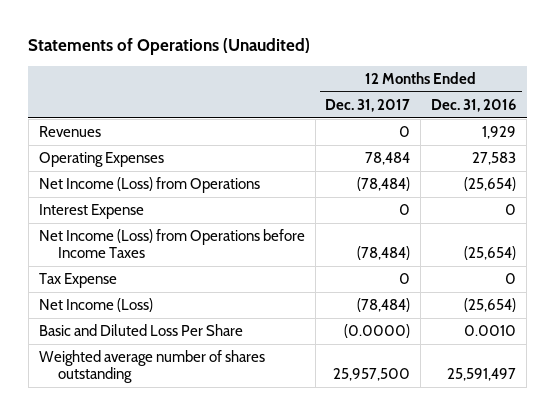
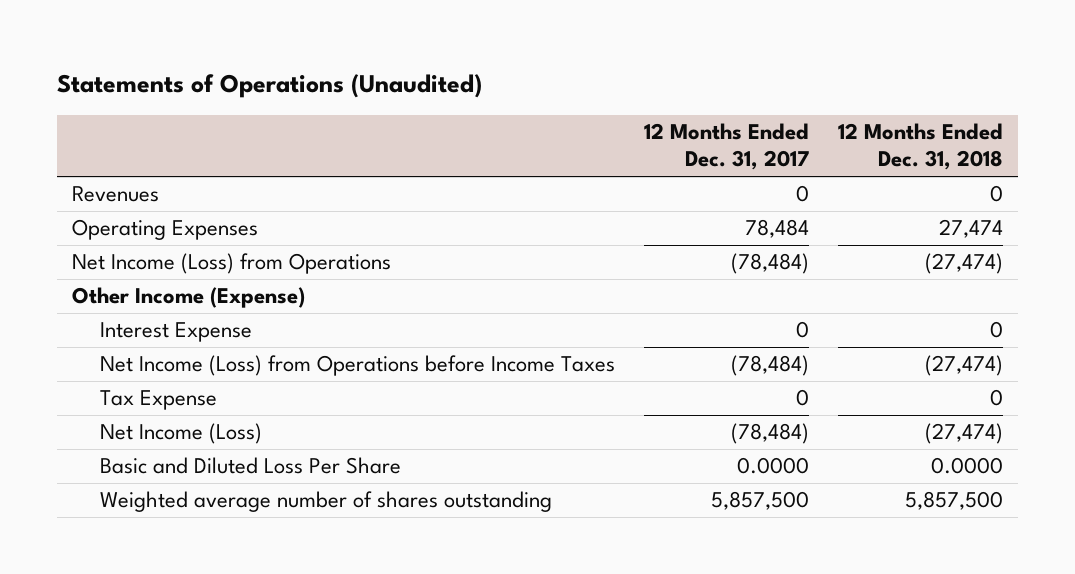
- | 12 Months Ended Dec. 31, 2017 | 12 Months Ended Dec. 31, 2016
+ | 12 Months Ended Dec. 31, 2017 | 12 Months Ended Dec. 31, 2018
+ Other Income (Expense)
- Basic and Diluted Loss Per Share | (0.0000) | 0.0010
- Weighted average number of shares outstanding | 25,957,500 | 25,591,497
+ Basic and Diluted Loss Per Share | 0.0000 | 0.0000
+ Weighted average number of shares outstanding | 5,857,500 | 5,857,500

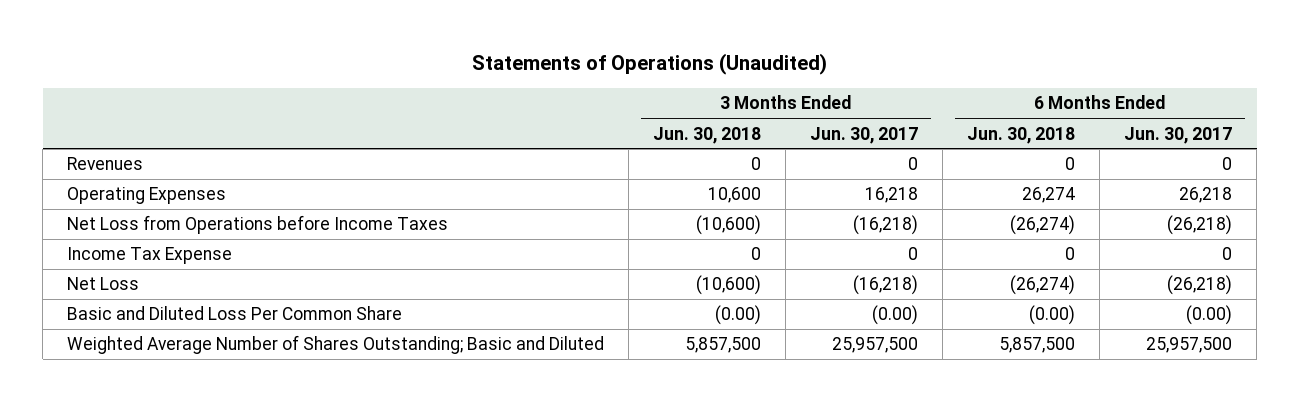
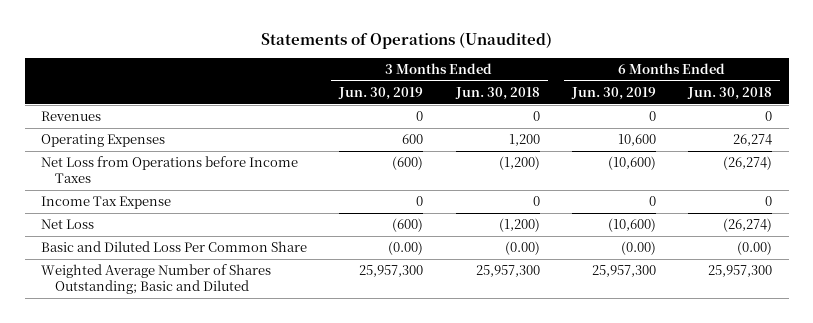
- | 3 Months Ended Jun. 30, 2018 | 3 Months Ended Jun. 30, 2017 | 6 Months Ended Jun. 30, 2018 | 6 Months Ended Jun. 30, 2017
+ | 3 Months Ended Jun. 30, 2019 | 3 Months Ended Jun. 30, 2018 | 6 Months Ended Jun. 30, 2019 | 6 Months Ended Jun. 30, 2018
- Operating Expenses | 10,600 | 16,218 | 26,274 | 26,218
- Net Loss from Operations before Income Taxes | (10,600) | (16,218) | (26,274) | (26,218)
+ Operating Expenses | 600 | 1,200 | 10,600 | 26,274
+ Net Loss from Operations before Income Taxes | (600) | (1,200) | (10,600) | (26,274)
- Net Loss | (10,600) | (16,218) | (26,274) | (26,218)
+ Net Loss | (600) | (1,200) | (10,600) | (26,274)
- Weighted Average Number of Shares Outstanding; Basic and Diluted | 5,857,500 | 25,957,500 | 5,857,500 | 25,957,500
+ Weighted Average Number of Shares Outstanding; Basic and Diluted | 25,957,300 | 25,957,300 | 25,957,300 | 25,957,300

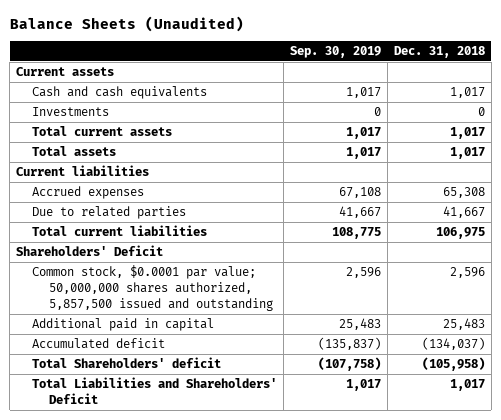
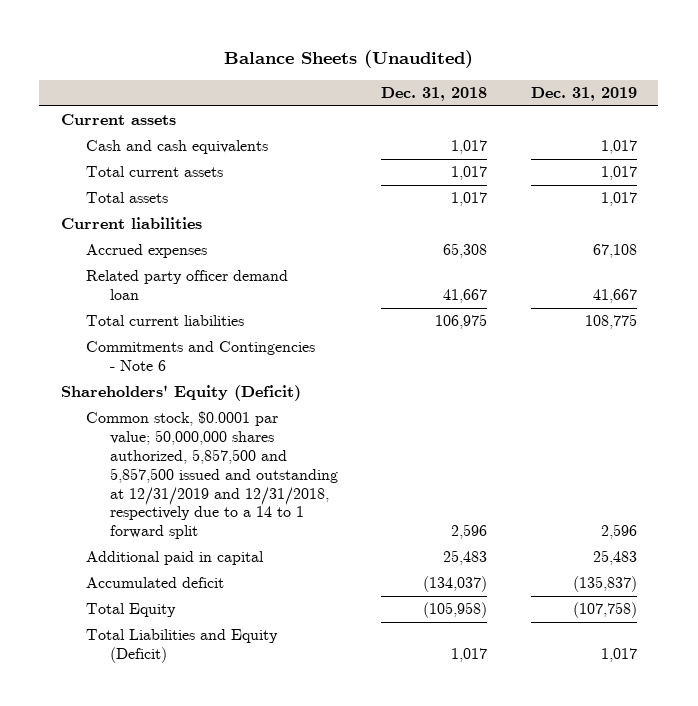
- | Sep. 30, 2019 | Dec. 31, 2018
+ | Dec. 31, 2018 | Dec. 31, 2019
- Investments | 0 | 0
- Due to related parties | 41,667 | 41,667
+ Related party officer demand loan | 41,667 | 41,667
- Shareholders' Deficit
- Common stock, $0.0001 par value; 50,000,000 shares authorized, 5,857,500 issued and outstanding | 2,596 | 2,596
+ Commitments and Contingencies - Note 6
+ Shareholders' Equity (Deficit)
+ Common stock, $0.0001 par value; 50,000,000 shares authorized, 5,857,500 and 5,857,500 issued and outstanding at 12/31/2019 and 12/31/2018, respectively due to a 14 to 1 forward split | 2,596 | 2,596
- Total Shareholders' deficit | (107,758) | (105,958)
- Total Liabilities and Shareholders' Deficit | 1,017 | 1,017
+ Total Equity | (105,958) | (107,758)
+ Total Liabilities and Equity (Deficit) | 1,017 | 1,017

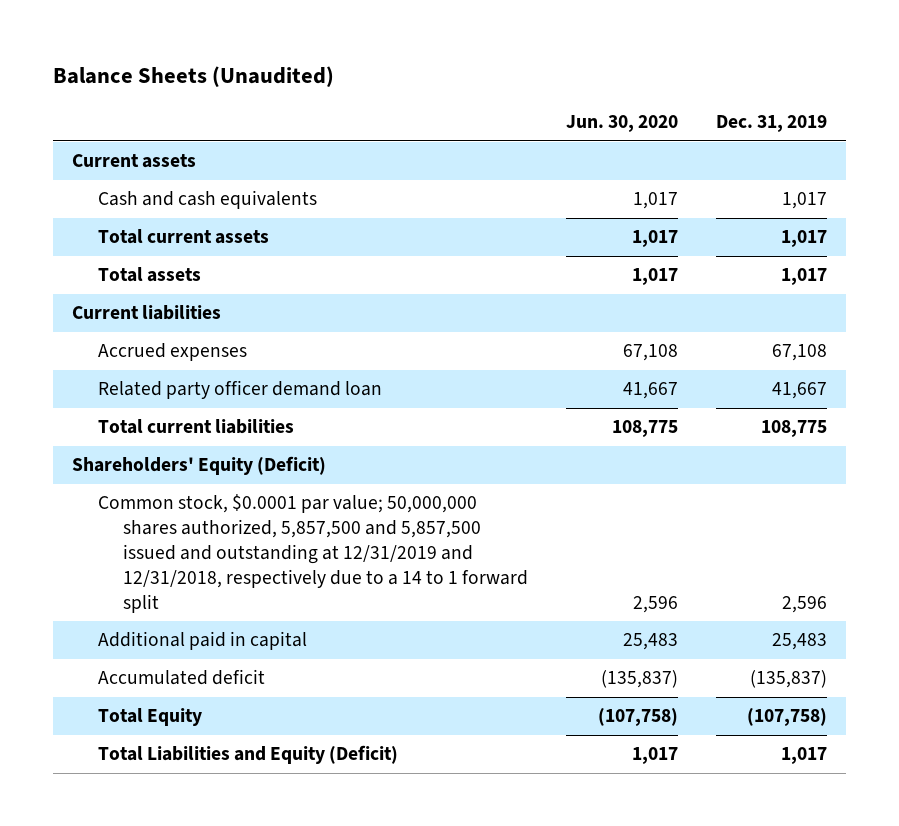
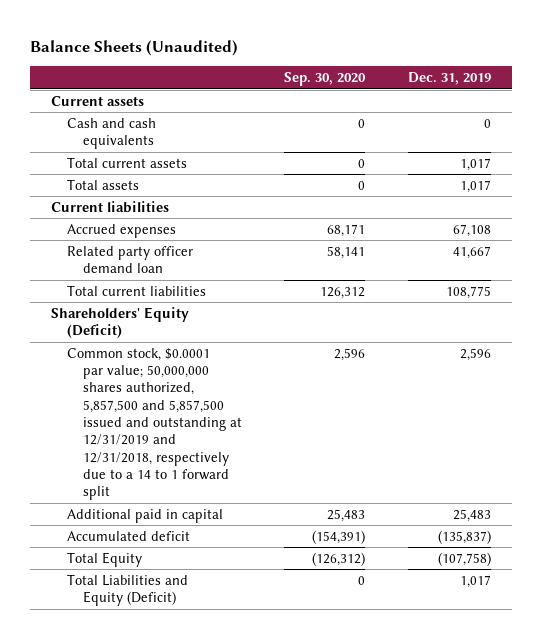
- | Jun. 30, 2020 | Dec. 31, 2019
+ | Sep. 30, 2020 | Dec. 31, 2019
- Cash and cash equivalents | 1,017 | 1,017
+ Cash and cash equivalents | 0 | 0

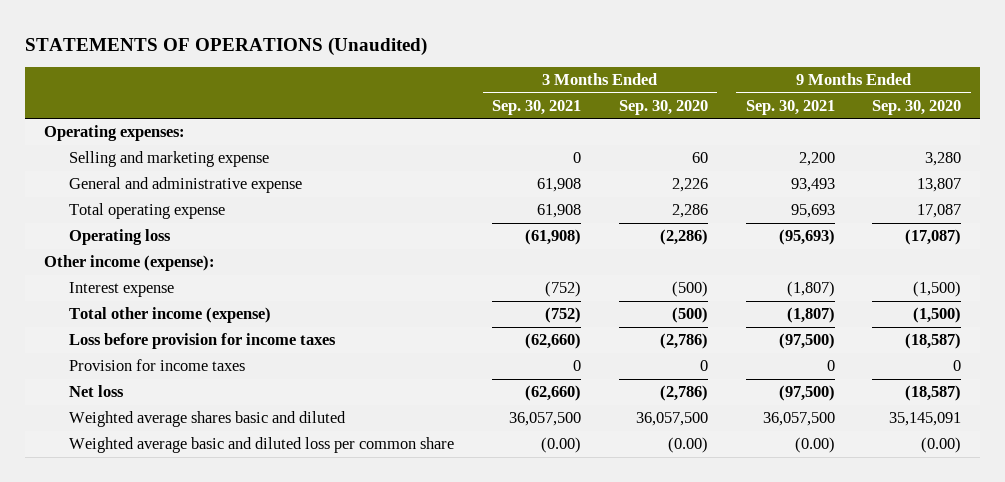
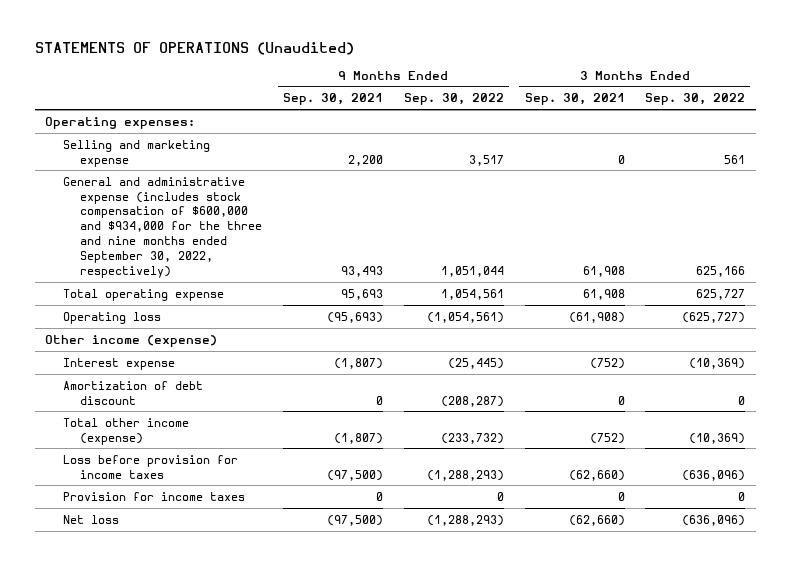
- | 3 Months Ended Sep. 30, 2021 | 3 Months Ended Sep. 30, 2020 | 9 Months Ended Sep. 30, 2021 | 9 Months Ended Sep. 30, 2020
+ | 9 Months Ended Sep. 30, 2021 | 9 Months Ended Sep. 30, 2022 | 3 Months Ended Sep. 30, 2021 | 3 Months Ended Sep. 30, 2022
- General and administrative expense | 61,908 | 2,226 | 93,493 | 13,807
+ General and administrative expense (includes stock compensation of $600,000 and $934,000 for the three and nine months ended September 30, 2022, respectively) | 93,493 | 1,051,044 | 61,908 | 625,166
- Other income (expense):
+ Other income (expense)
+ Amortization of debt discount | 0 | (208,287) | 0 | 0
- Weighted average shares basic and diluted | 36,057,500 | 36,057,500 | 36,057,500 | 35,145,091
- Weighted average basic and diluted loss per common share | (0.00) | (0.00) | (0.00) | (0.00)

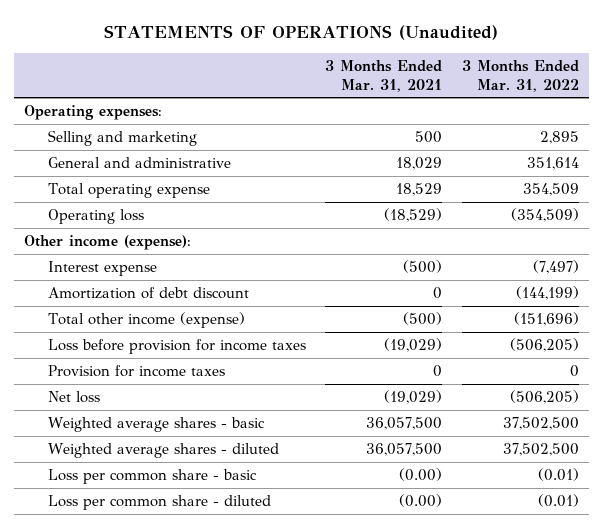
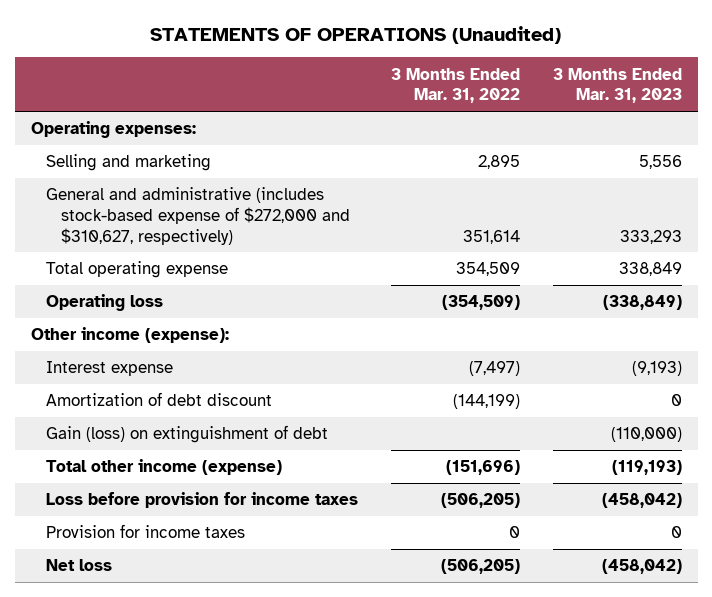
- | 3 Months Ended Mar. 31, 2021 | 3 Months Ended Mar. 31, 2022
+ | 3 Months Ended Mar. 31, 2022 | 3 Months Ended Mar. 31, 2023
- General and administrative | 18,029 | 351,614
+ General and administrative (includes stock-based expense of $272,000 and $310,627, respectively) | 351,614 | 333,293
+ Gain (loss) on extinguishment of debt | | (110,000)
- Weighted average shares - basic | 36,057,500 | 37,502,500
- Weighted average shares - diluted | 36,057,500 | 37,502,500
- Loss per common share - basic | (0.00) | (0.01)
- Loss per common share - diluted | (0.00) | (0.01)

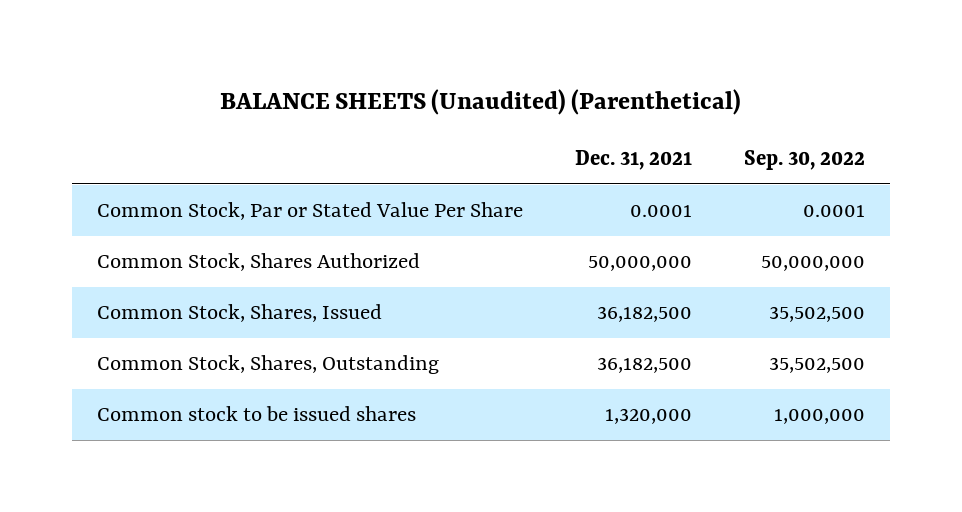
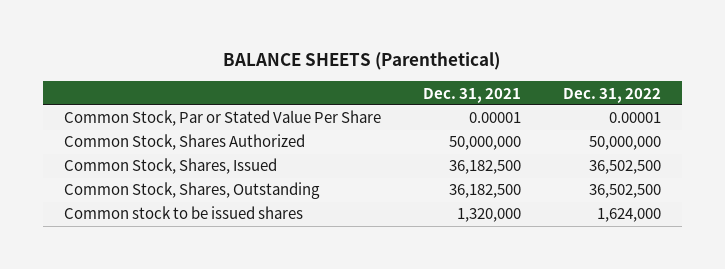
- BALANCE SHEETS (Unaudited) (Parenthetical)
+ BALANCE SHEETS (Parenthetical)
- | Dec. 31, 2021 | Sep. 30, 2022
+ | Dec. 31, 2021 | Dec. 31, 2022
- Common Stock, Par or Stated Value Per Share | 0.0001 | 0.0001
+ Common Stock, Par or Stated Value Per Share | 0.00001 | 0.00001

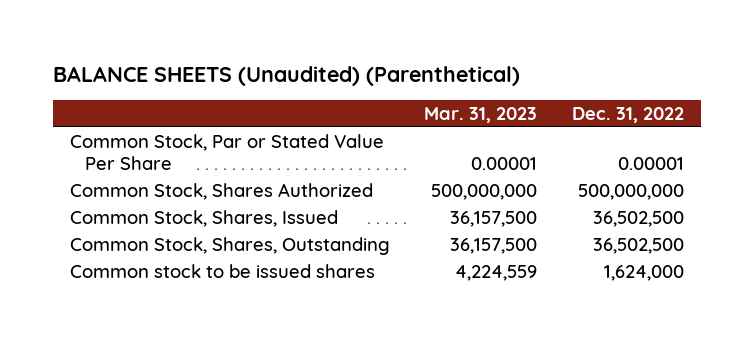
- BALANCE SHEETS (Parenthetical)
+ BALANCE SHEETS (Unaudited) (Parenthetical)
- | Dec. 31, 2021 | Dec. 31, 2022
+ | Mar. 31, 2023 | Dec. 31, 2022
- Common Stock, Shares Authorized | 50,000,000 | 50,000,000
+ Common Stock, Shares Authorized | 500,000,000 | 500,000,000

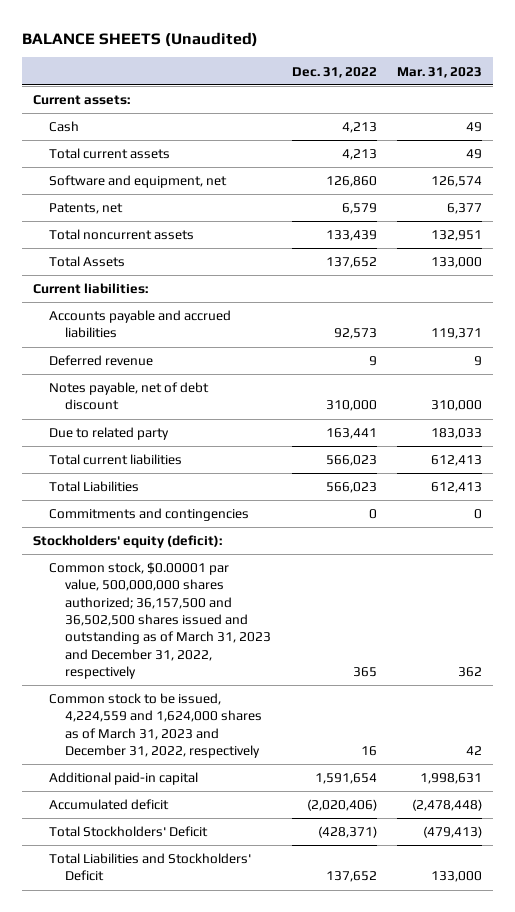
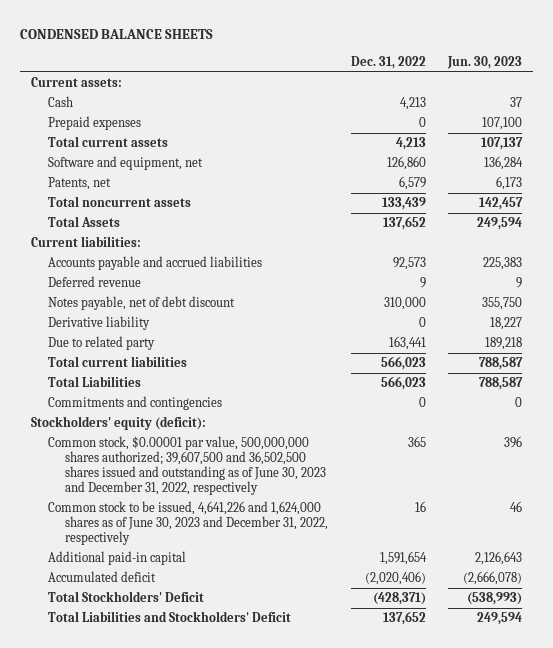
- BALANCE SHEETS (Unaudited)
+ CONDENSED BALANCE SHEETS
- | Dec. 31, 2022 | Mar. 31, 2023
+ | Dec. 31, 2022 | Jun. 30, 2023
+ Prepaid expenses | 0 | 107,100
+ Derivative liability | 0 | 18,227
- Common stock, $0.00001 par value, 500,000,000 shares authorized; 36,157,500 and 36,502,500 shares issued and outstanding as of March 31, 2023 and December 31, 2022, respectively | 365 | 362
- Common stock to be issued, 4,224,559 and 1,624,000 shares as of March 31, 2023 and December 31, 2022, respectively | 16 | 42
+ Common stock, $0.00001 par value, 500,000,000 shares authorized; 39,607,500 and 36,502,500 shares issued and outstanding as of June 30, 2023 and December 31, 2022, respectively | 365 | 396
+ Common stock to be issued, 4,641,226 and 1,624,000 shares as of June 30, 2023 and December 31, 2022, respectively | 16 | 46

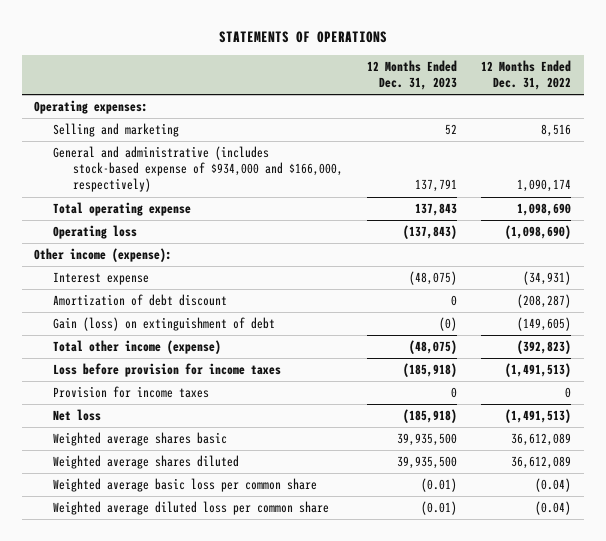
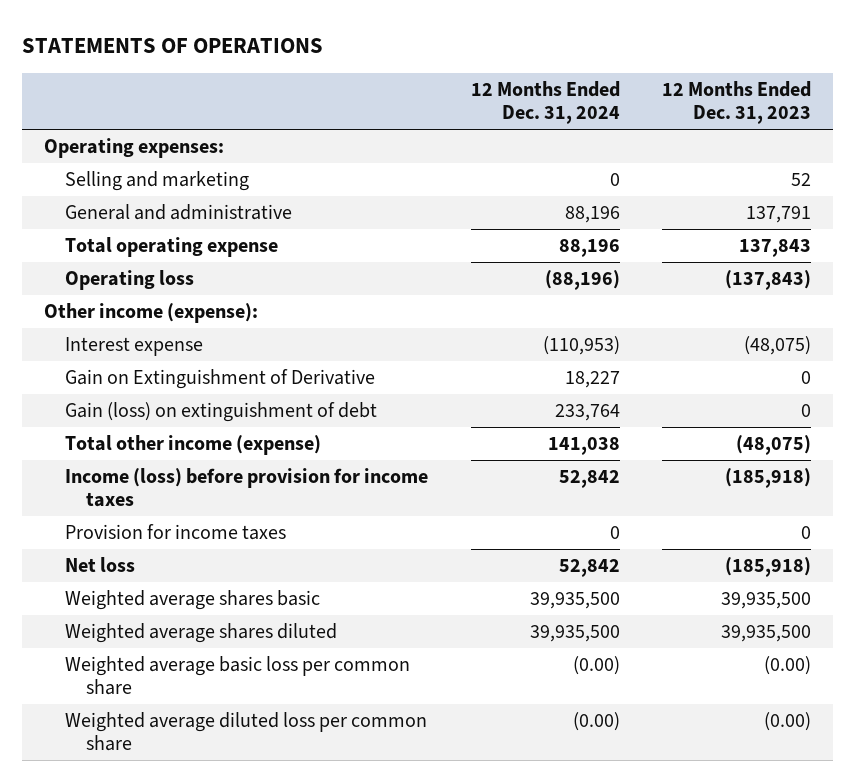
- | 12 Months Ended Dec. 31, 2023 | 12 Months Ended Dec. 31, 2022
+ | 12 Months Ended Dec. 31, 2024 | 12 Months Ended Dec. 31, 2023
- General and administrative (includes stock-based expense of $934,000 and $166,000, respectively) | 137,791 | 1,090,174
+ General and administrative | 88,196 | 137,791
- Amortization of debt discount | 0 | (208,287)
- Gain (loss) on extinguishment of debt | (0) | (149,605)
+ Gain on Extinguishment of Derivative | 18,227 | 0
+ Gain (loss) on extinguishment of debt | 233,764 | 0
- Loss before provision for income taxes | (185,918) | (1,491,513)
+ Income (loss) before provision for income taxes | 52,842 | (185,918)
- Weighted average basic loss per common share | (0.01) | (0.04)
- Weighted average diluted loss per common share | (0.01) | (0.04)
+ Weighted average basic loss per common share | (0.00) | (0.00)
+ Weighted average diluted loss per common share | (0.00) | (0.00)

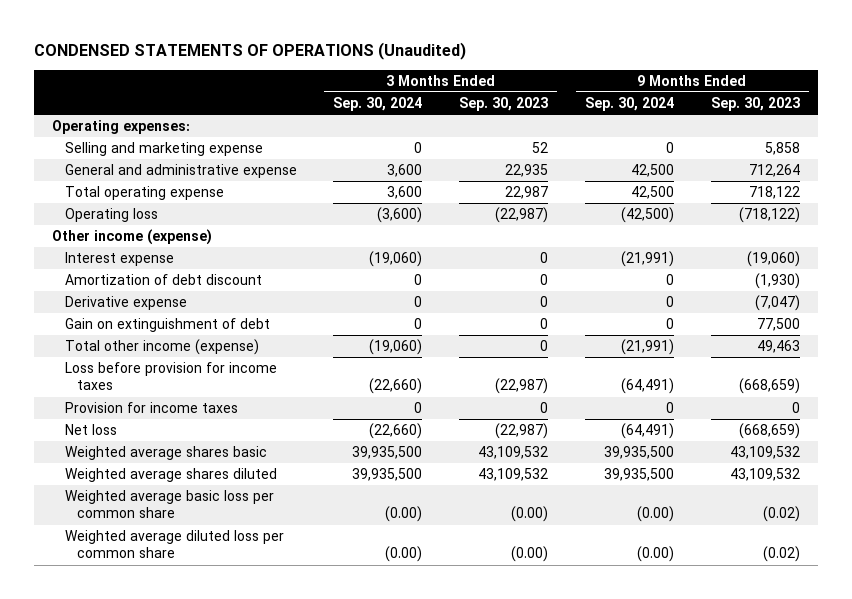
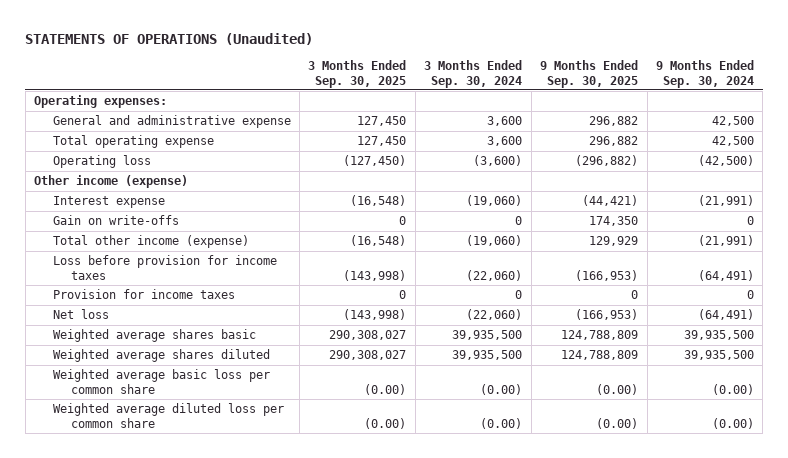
- CONDENSED STATEMENTS OF OPERATIONS (Unaudited)
+ STATEMENTS OF OPERATIONS (Unaudited)
- | 3 Months Ended Sep. 30, 2024 | 3 Months Ended Sep. 30, 2023 | 9 Months Ended Sep. 30, 2024 | 9 Months Ended Sep. 30, 2023
+ | 3 Months Ended Sep. 30, 2025 | 3 Months Ended Sep. 30, 2024 | 9 Months Ended Sep. 30, 2025 | 9 Months Ended Sep. 30, 2024
- Selling and marketing expense | 0 | 52 | 0 | 5,858
- Amortization of debt discount | 0 | 0 | 0 | (1,930)
- Derivative expense | 0 | 0 | 0 | (7,047)
- Gain on extinguishment of debt | 0 | 0 | 0 | 77,500
+ Gain on write-offs | 0 | 0 | 174,350 | 0
- Loss before provision for income taxes | (22,660) | (22,987) | (64,491) | (668,659)
+ Loss before provision for income taxes | (143,998) | (22,060) | (166,953) | (64,491)
- Net loss | (22,660) | (22,987) | (64,491) | (668,659)
+ Net loss | (143,998) | (22,060) | (166,953) | (64,491)

